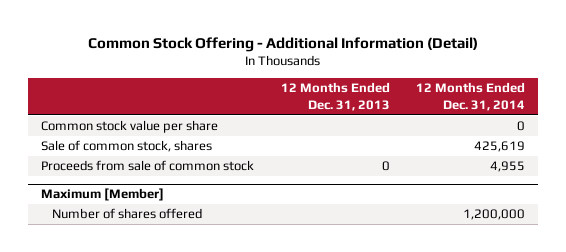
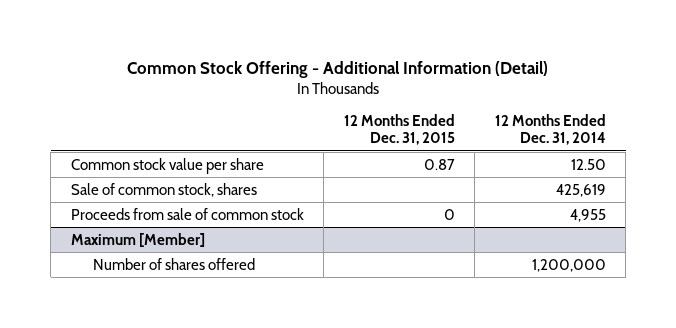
- | 12 Months Ended Dec. 31, 2013 | 12 Months Ended Dec. 31, 2014
+ | 12 Months Ended Dec. 31, 2015 | 12 Months Ended Dec. 31, 2014
- Common stock value per share | | 0
+ Common stock value per share | 0.87 | 12.50

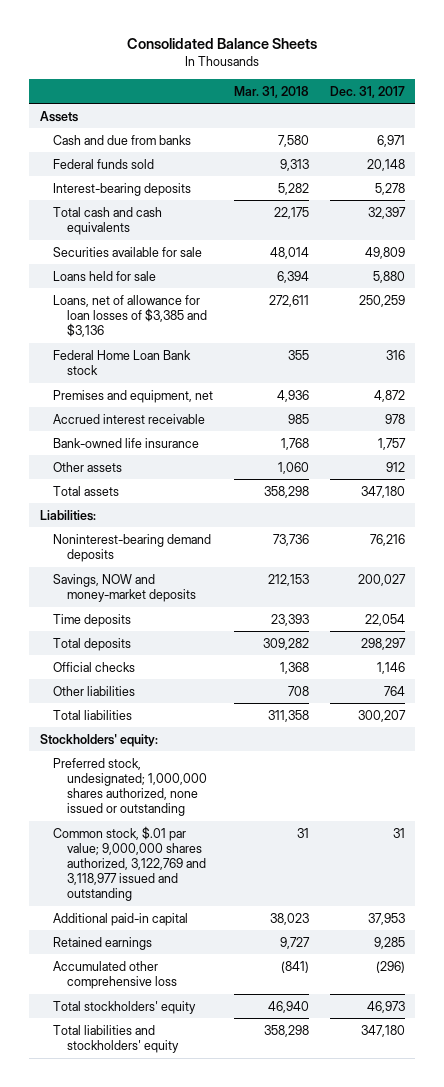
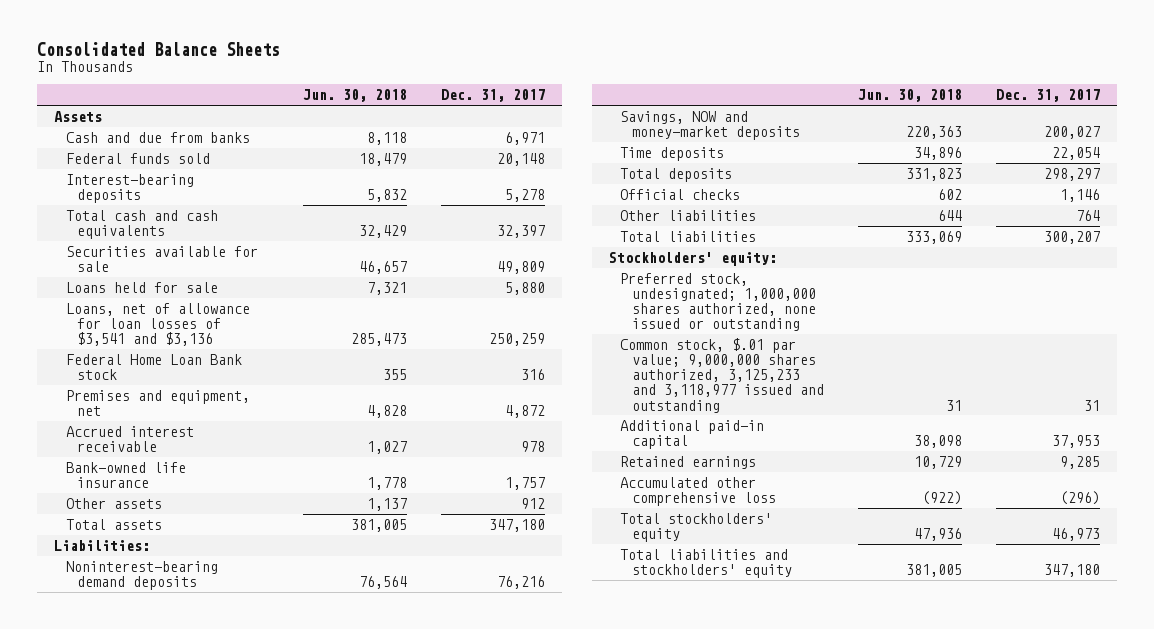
- | Mar. 31, 2018 | Dec. 31, 2017
+ | Jun. 30, 2018 | Dec. 31, 2017
- Loans, net of allowance for loan losses of $3,385 and $3,136 | 272,611 | 250,259
+ Loans, net of allowance for loan losses of $3,541 and $3,136 | 285,473 | 250,259
- Common stock, $.01 par value; 9,000,000 shares authorized, 3,122,769 and 3,118,977 issued and outstanding | 31 | 31
+ Common stock, $.01 par value; 9,000,000 shares authorized, 3,125,233 and 3,118,977 issued and outstanding | 31 | 31

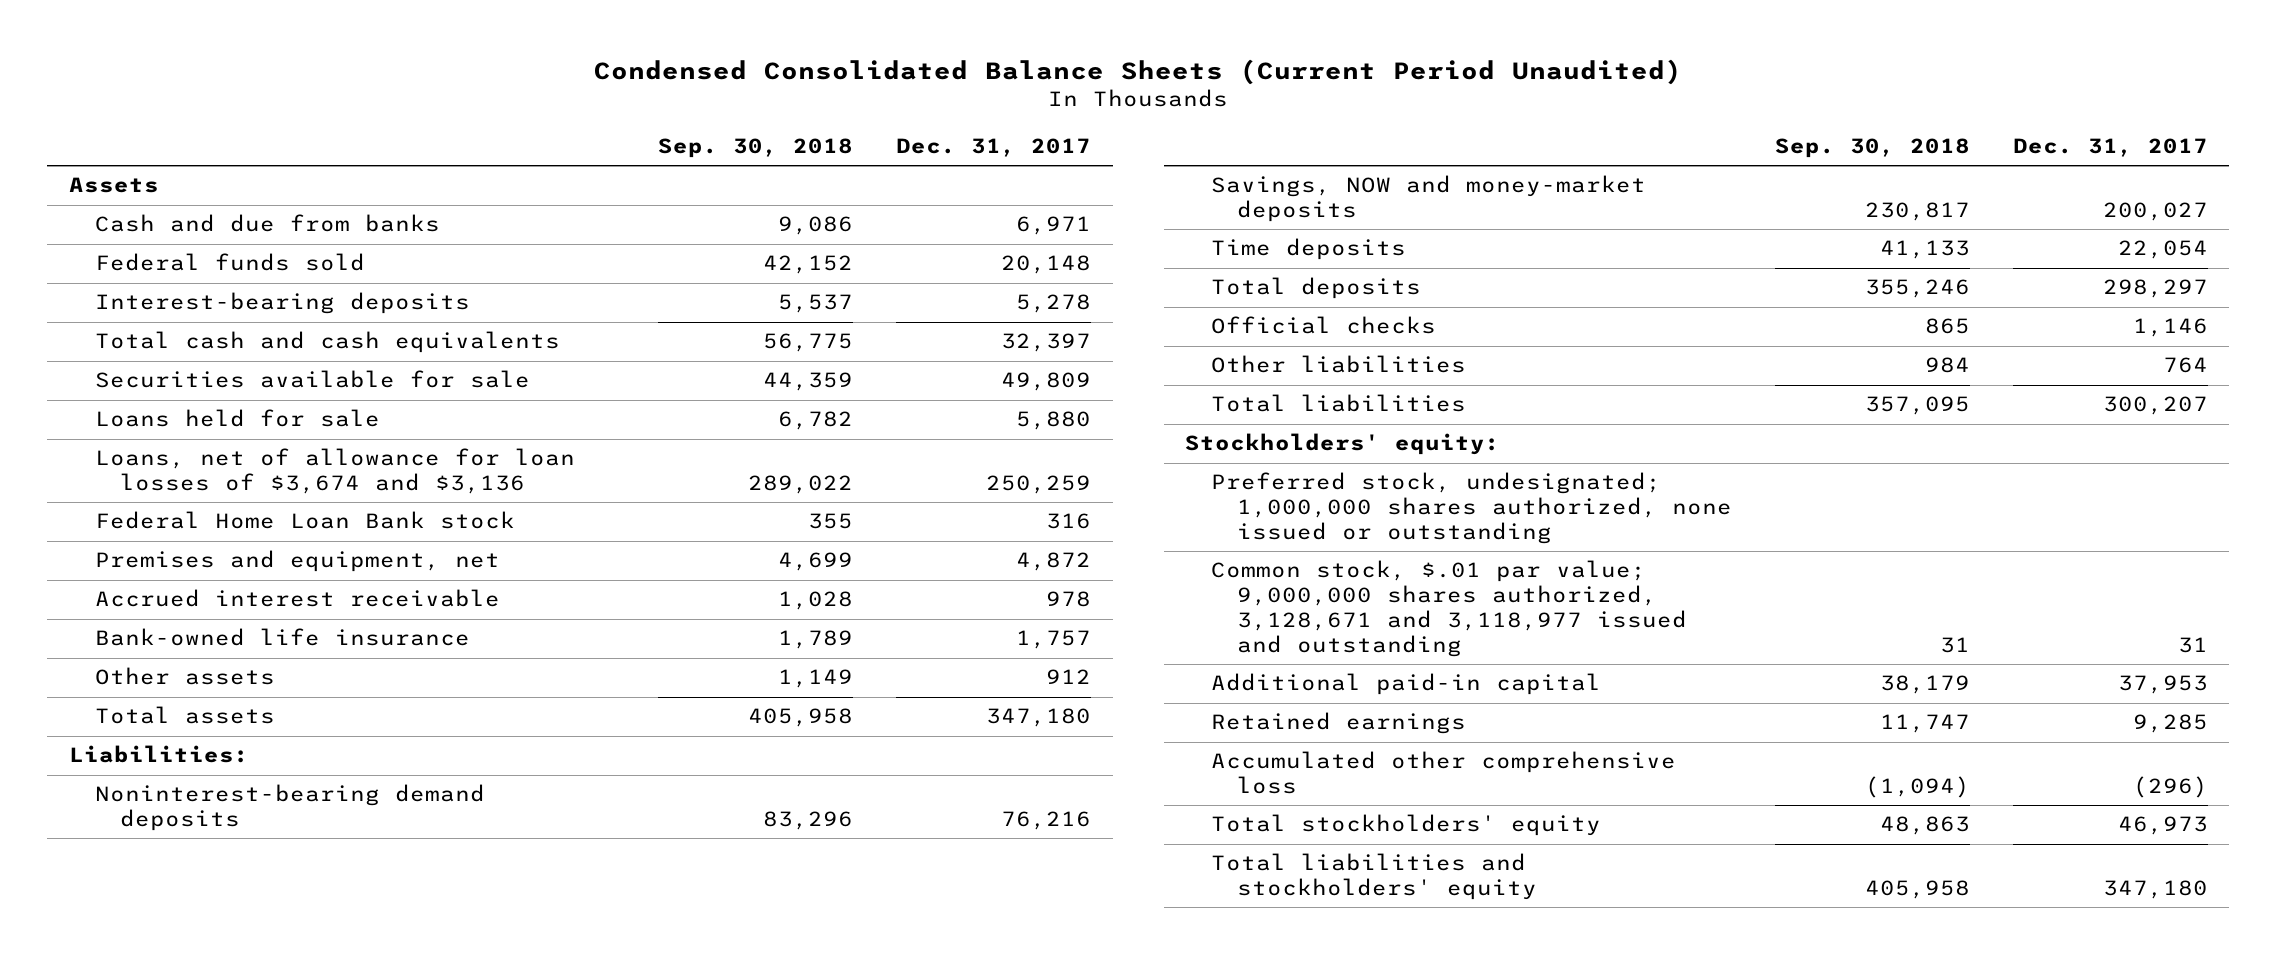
- Consolidated Balance Sheets
+ Condensed Consolidated Balance Sheets (Current Period Unaudited)
- | Jun. 30, 2018 | Dec. 31, 2017
+ | Sep. 30, 2018 | Dec. 31, 2017
- Loans, net of allowance for loan losses of $3,541 and $3,136 | 285,473 | 250,259
+ Loans, net of allowance for loan losses of $3,674 and $3,136 | 289,022 | 250,259
- Common stock, $.01 par value; 9,000,000 shares authorized, 3,125,233 and 3,118,977 issued and outstanding | 31 | 31
+ Common stock, $.01 par value; 9,000,000 shares authorized, 3,128,671 and 3,118,977 issued and outstanding | 31 | 31

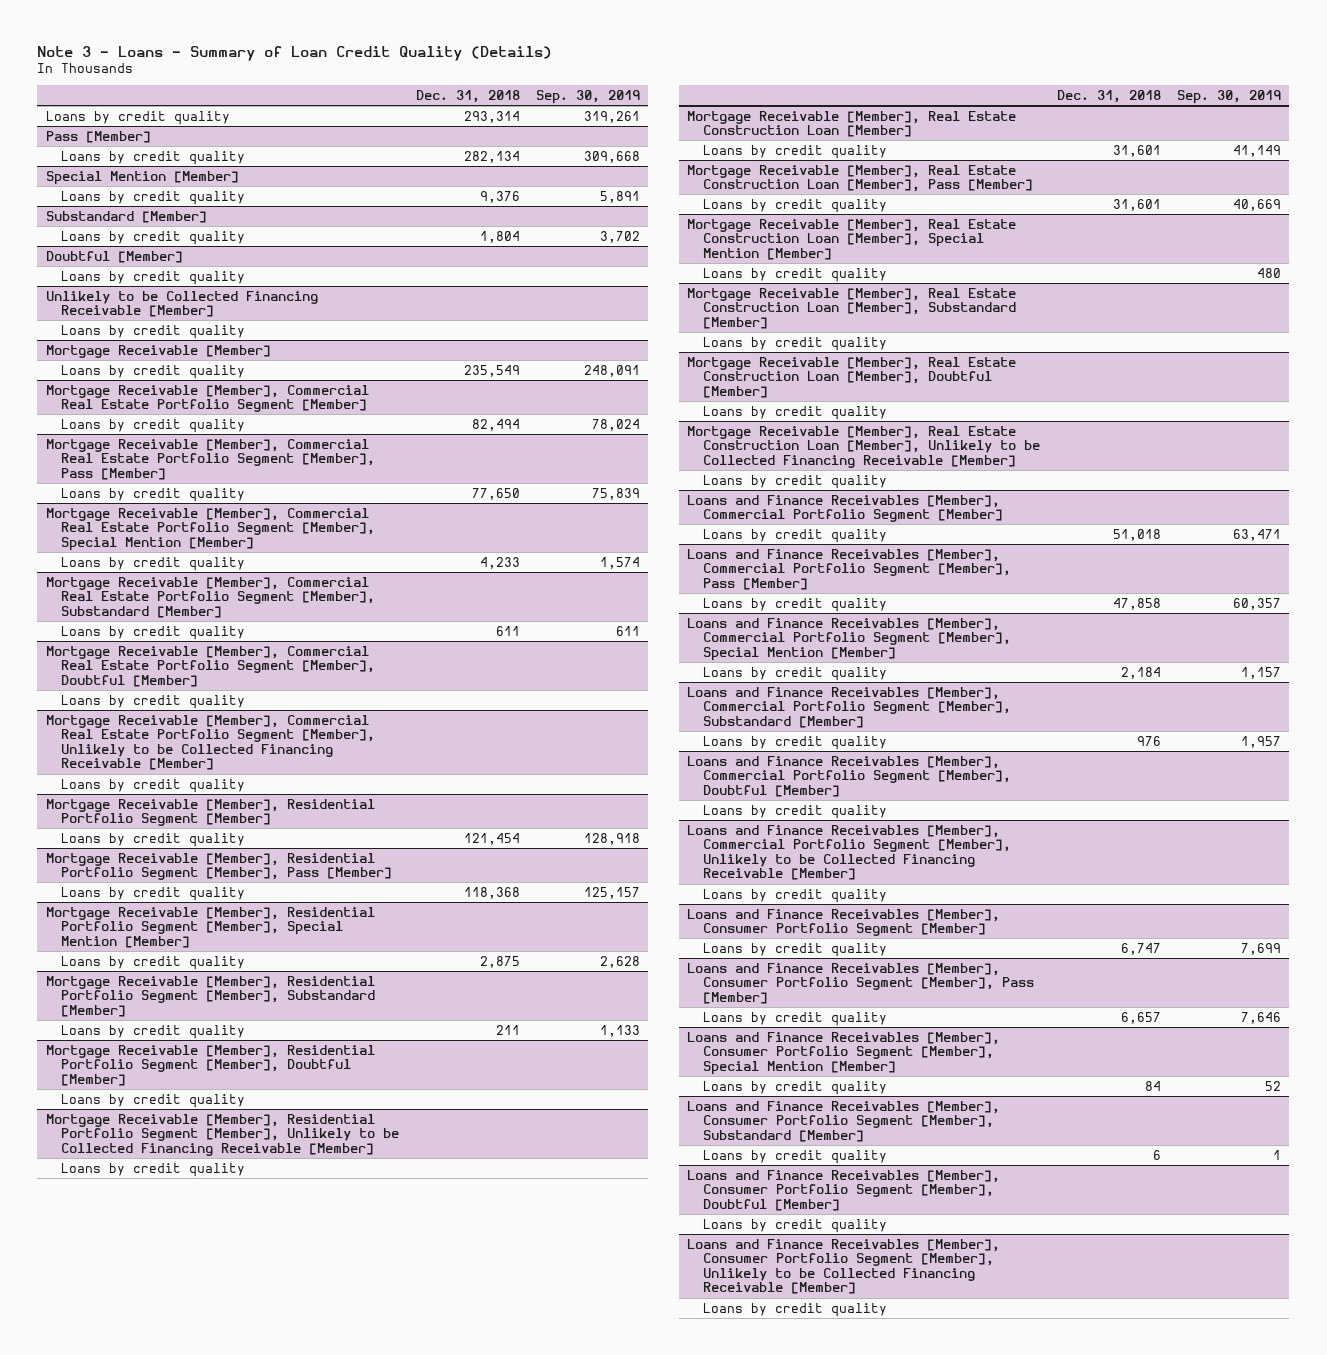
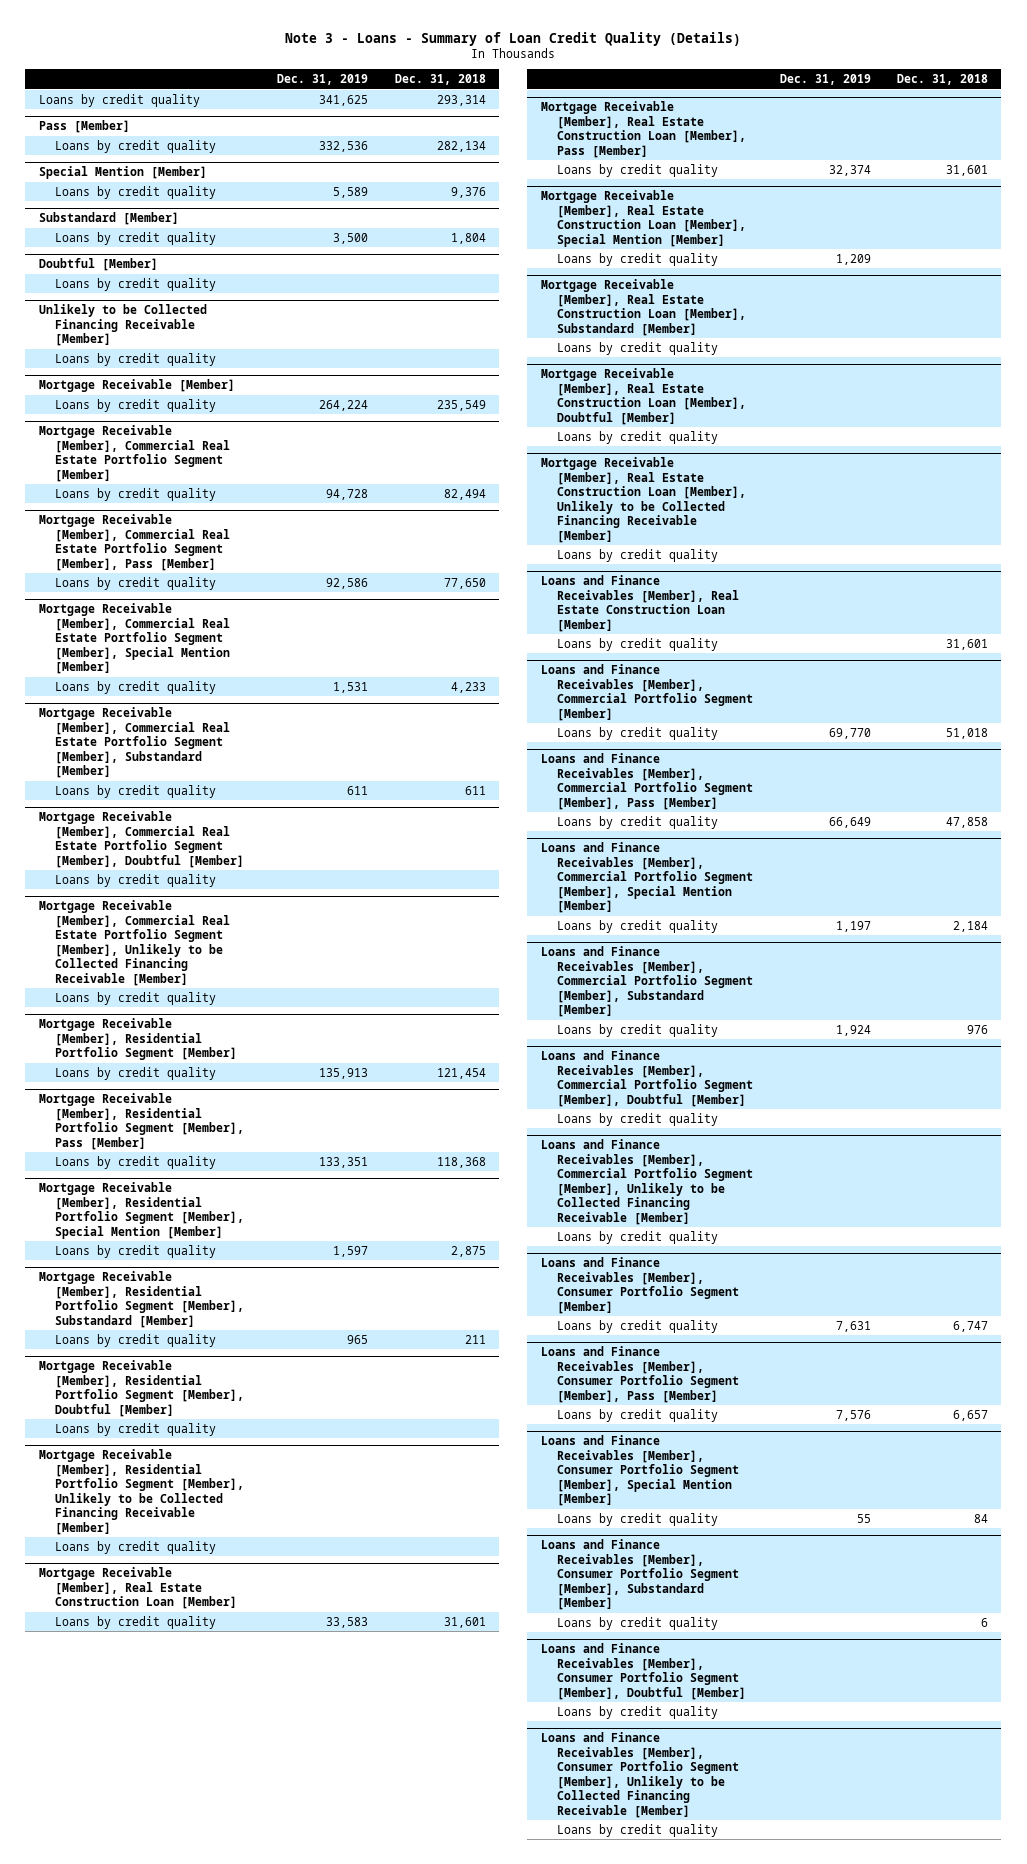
- | Dec. 31, 2018 | Sep. 30, 2019
+ | Dec. 31, 2019 | Dec. 31, 2018
+ Loans and Finance Receivables [Member], Real Estate Construction Loan [Member]
+ Loans by credit quality | | 31,601

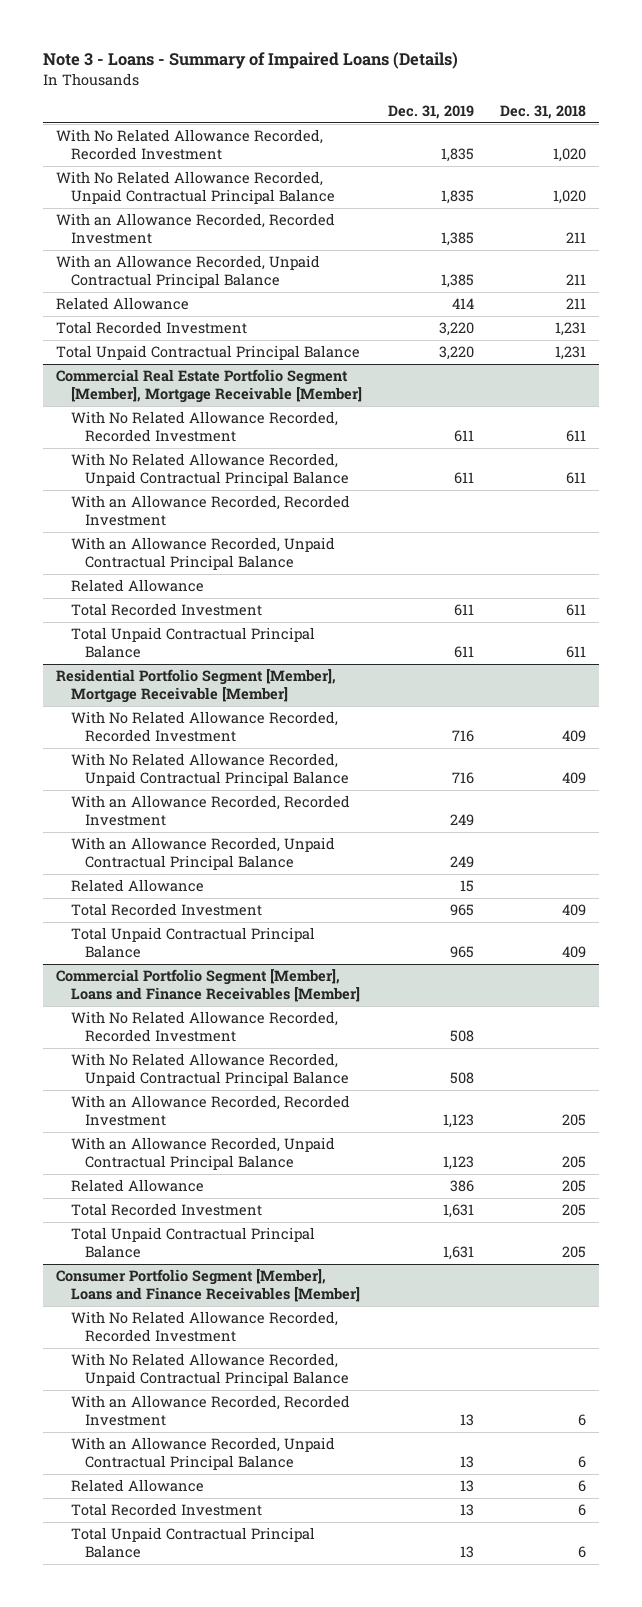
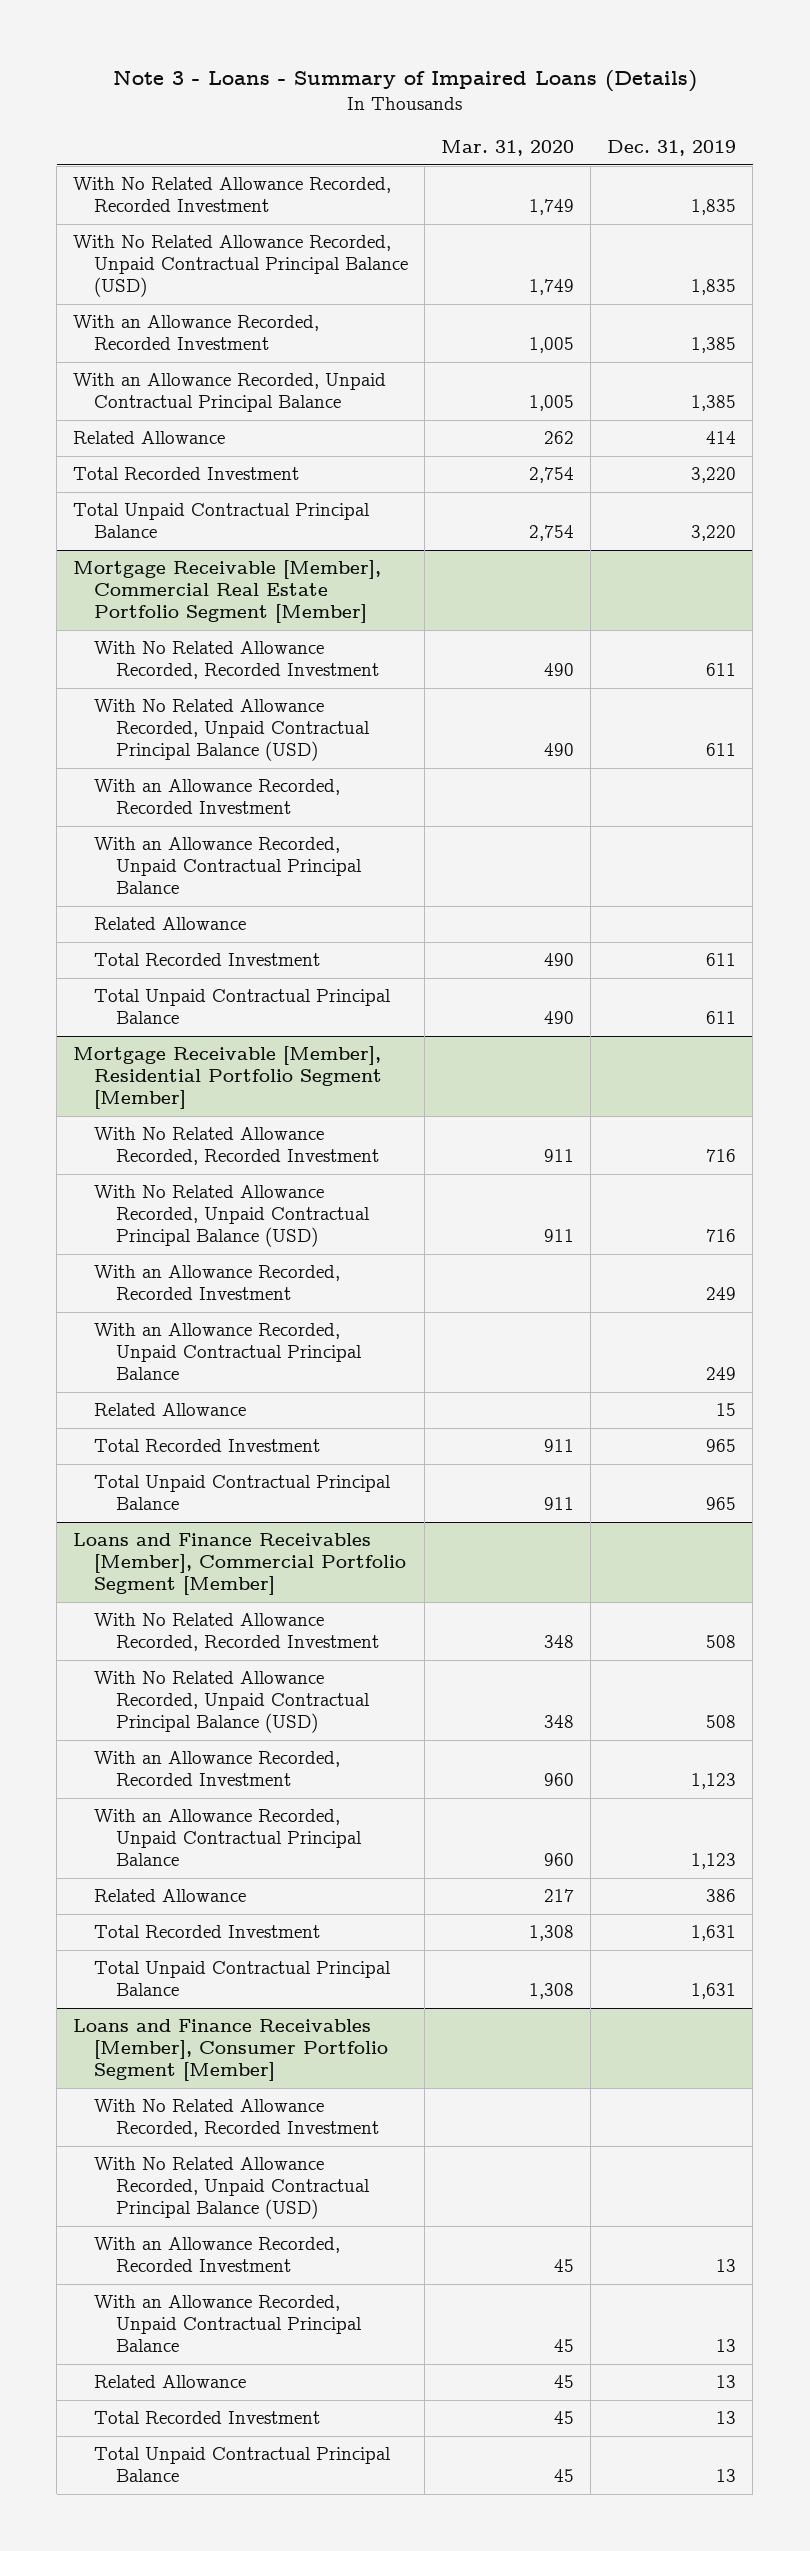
- | Dec. 31, 2019 | Dec. 31, 2018
+ | Mar. 31, 2020 | Dec. 31, 2019
- With No Related Allowance Recorded, Unpaid Contractual Principal Balance | 1,835 | 1,020
+ With No Related Allowance Recorded, Unpaid Contractual Principal Balance (USD) | 1,749 | 1,835
- Commercial Real Estate Portfolio Segment [Member], Mortgage Receivable [Member]
+ Mortgage Receivable [Member], Commercial Real Estate Portfolio Segment [Member]
- With No Related Allowance Recorded, Unpaid Contractual Principal Balance | 611 | 611
+ With No Related Allowance Recorded, Unpaid Contractual Principal Balance (USD) | 490 | 611
- Residential Portfolio Segment [Member], Mortgage Receivable [Member]
+ Mortgage Receivable [Member], Residential Portfolio Segment [Member]
- With No Related Allowance Recorded, Unpaid Contractual Principal Balance | 716 | 409
+ With No Related Allowance Recorded, Unpaid Contractual Principal Balance (USD) | 911 | 716
- Commercial Portfolio Segment [Member], Loans and Finance Receivables [Member]
+ Loans and Finance Receivables [Member], Commercial Portfolio Segment [Member]
- With No Related Allowance Recorded, Unpaid Contractual Principal Balance | 508 |
+ With No Related Allowance Recorded, Unpaid Contractual Principal Balance (USD) | 348 | 508
- Consumer Portfolio Segment [Member], Loans and Finance Receivables [Member]
+ Loans and Finance Receivables [Member], Consumer Portfolio Segment [Member]
- With No Related Allowance Recorded, Unpaid Contractual Principal Balance
+ With No Related Allowance Recorded, Unpaid Contractual Principal Balance (USD)

